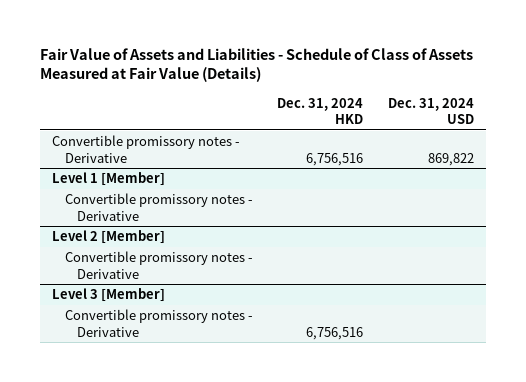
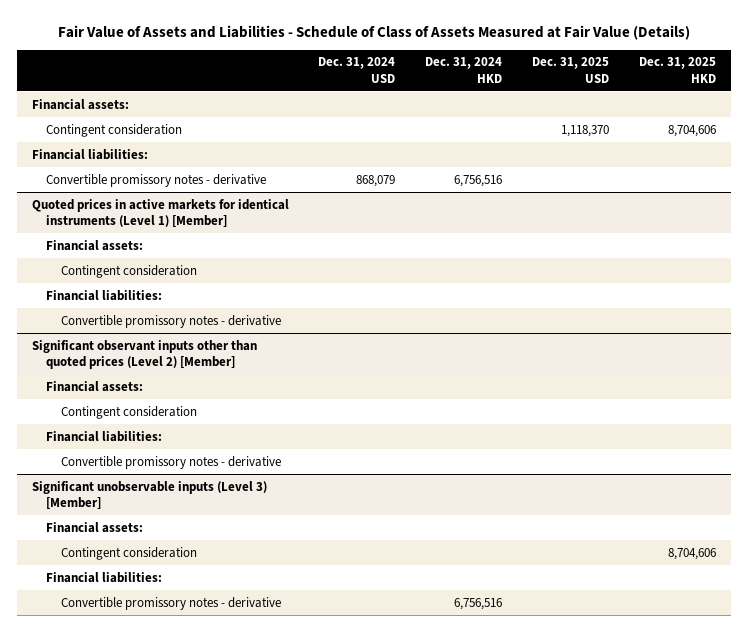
- | Dec. 31, 2024 HKD | Dec. 31, 2024 USD
+ | Dec. 31, 2024 USD | Dec. 31, 2024 HKD | Dec. 31, 2025 USD | Dec. 31, 2025 HKD
- Convertible promissory notes - Derivative | 6,756,516 | 869,822
- Level 1 [Member]
- Convertible promissory notes - Derivative
- Level 2 [Member]
- Convertible promissory notes - Derivative
- Level 3 [Member]
- Convertible promissory notes - Derivative | 6,756,516 |
+ Financial assets:
+ Contingent consideration | | | 1,118,370 | 8,704,606
+ Financial liabilities:
+ Convertible promissory notes - derivative | 868,079 | 6,756,516 | |
+ Quoted prices in active markets for identical instruments (Level 1) [Member]
+ Financial assets:
+ Contingent consideration
+ Financial liabilities:
+ Convertible promissory notes - derivative
+ Significant observant inputs other than quoted prices (Level 2) [Member]
+ Financial assets:
+ Contingent consideration
+ Financial liabilities:
+ Convertible promissory notes - derivative
+ Significant unobservable inputs (Level 3) [Member]
+ Financial assets:
+ Contingent consideration | | | | 8,704,606
+ Financial liabilities:
+ Convertible promissory notes - derivative | | 6,756,516 | |

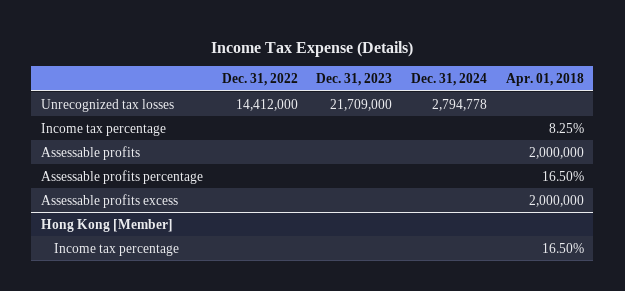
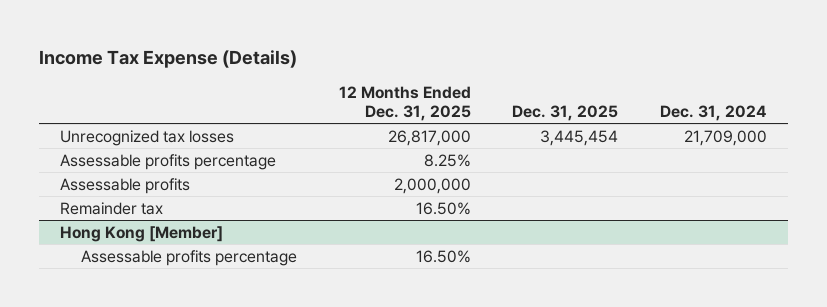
- | Dec. 31, 2022 | Dec. 31, 2023 | Dec. 31, 2024 | Apr. 01, 2018
+ | 12 Months Ended Dec. 31, 2025 | Dec. 31, 2025 | Dec. 31, 2024
- Unrecognized tax losses | 14,412,000 | 21,709,000 | 2,794,778 |
- Income tax percentage | | | | 8.25%
+ Unrecognized tax losses | 26,817,000 | 3,445,454 | 21,709,000
- Assessable profits excess | | | | 2,000,000
moved down: Assessable profits | 2,000,000 | |
+ Remainder tax | 16.50% | |
@ Hong Kong [Member]
- Income tax percentage | | | | 16.50%
+ Assessable profits percentage | 16.50% | |

